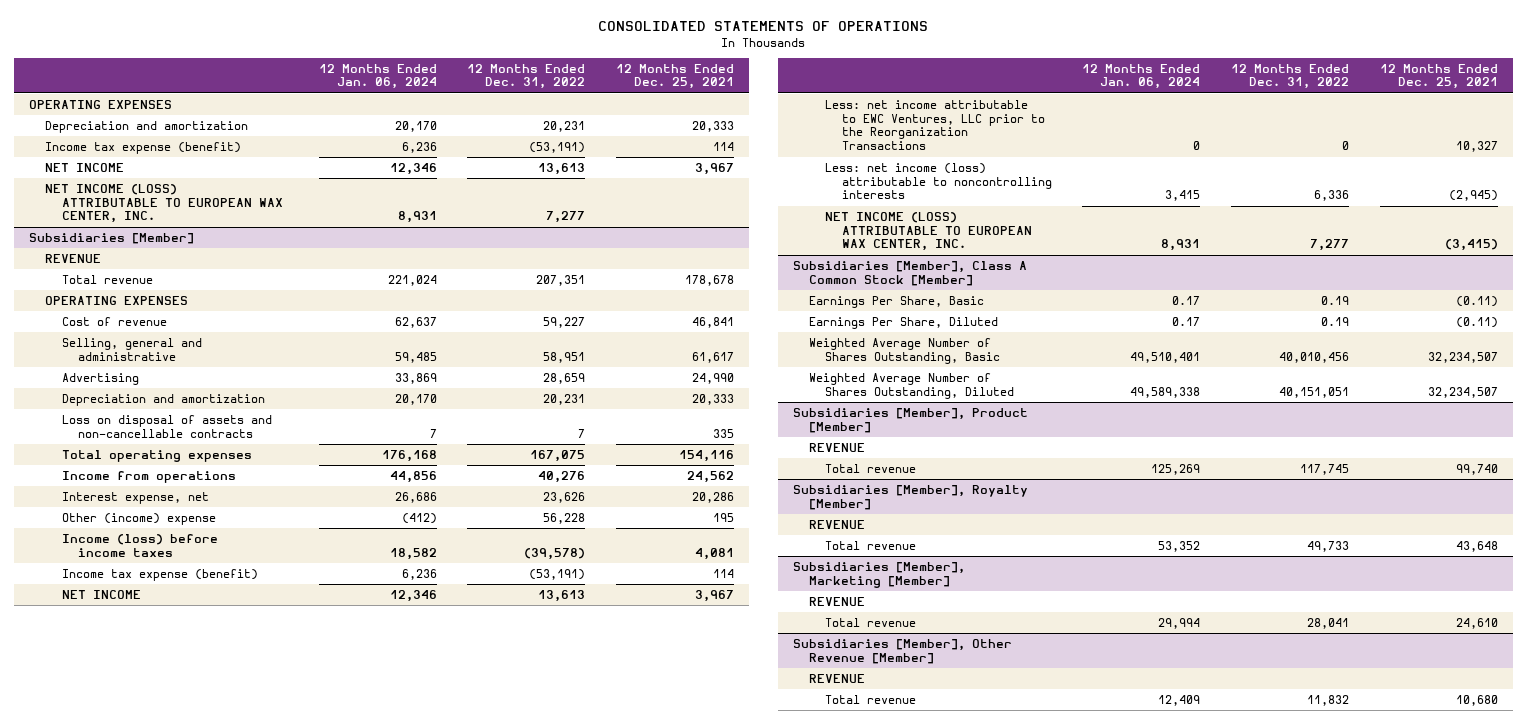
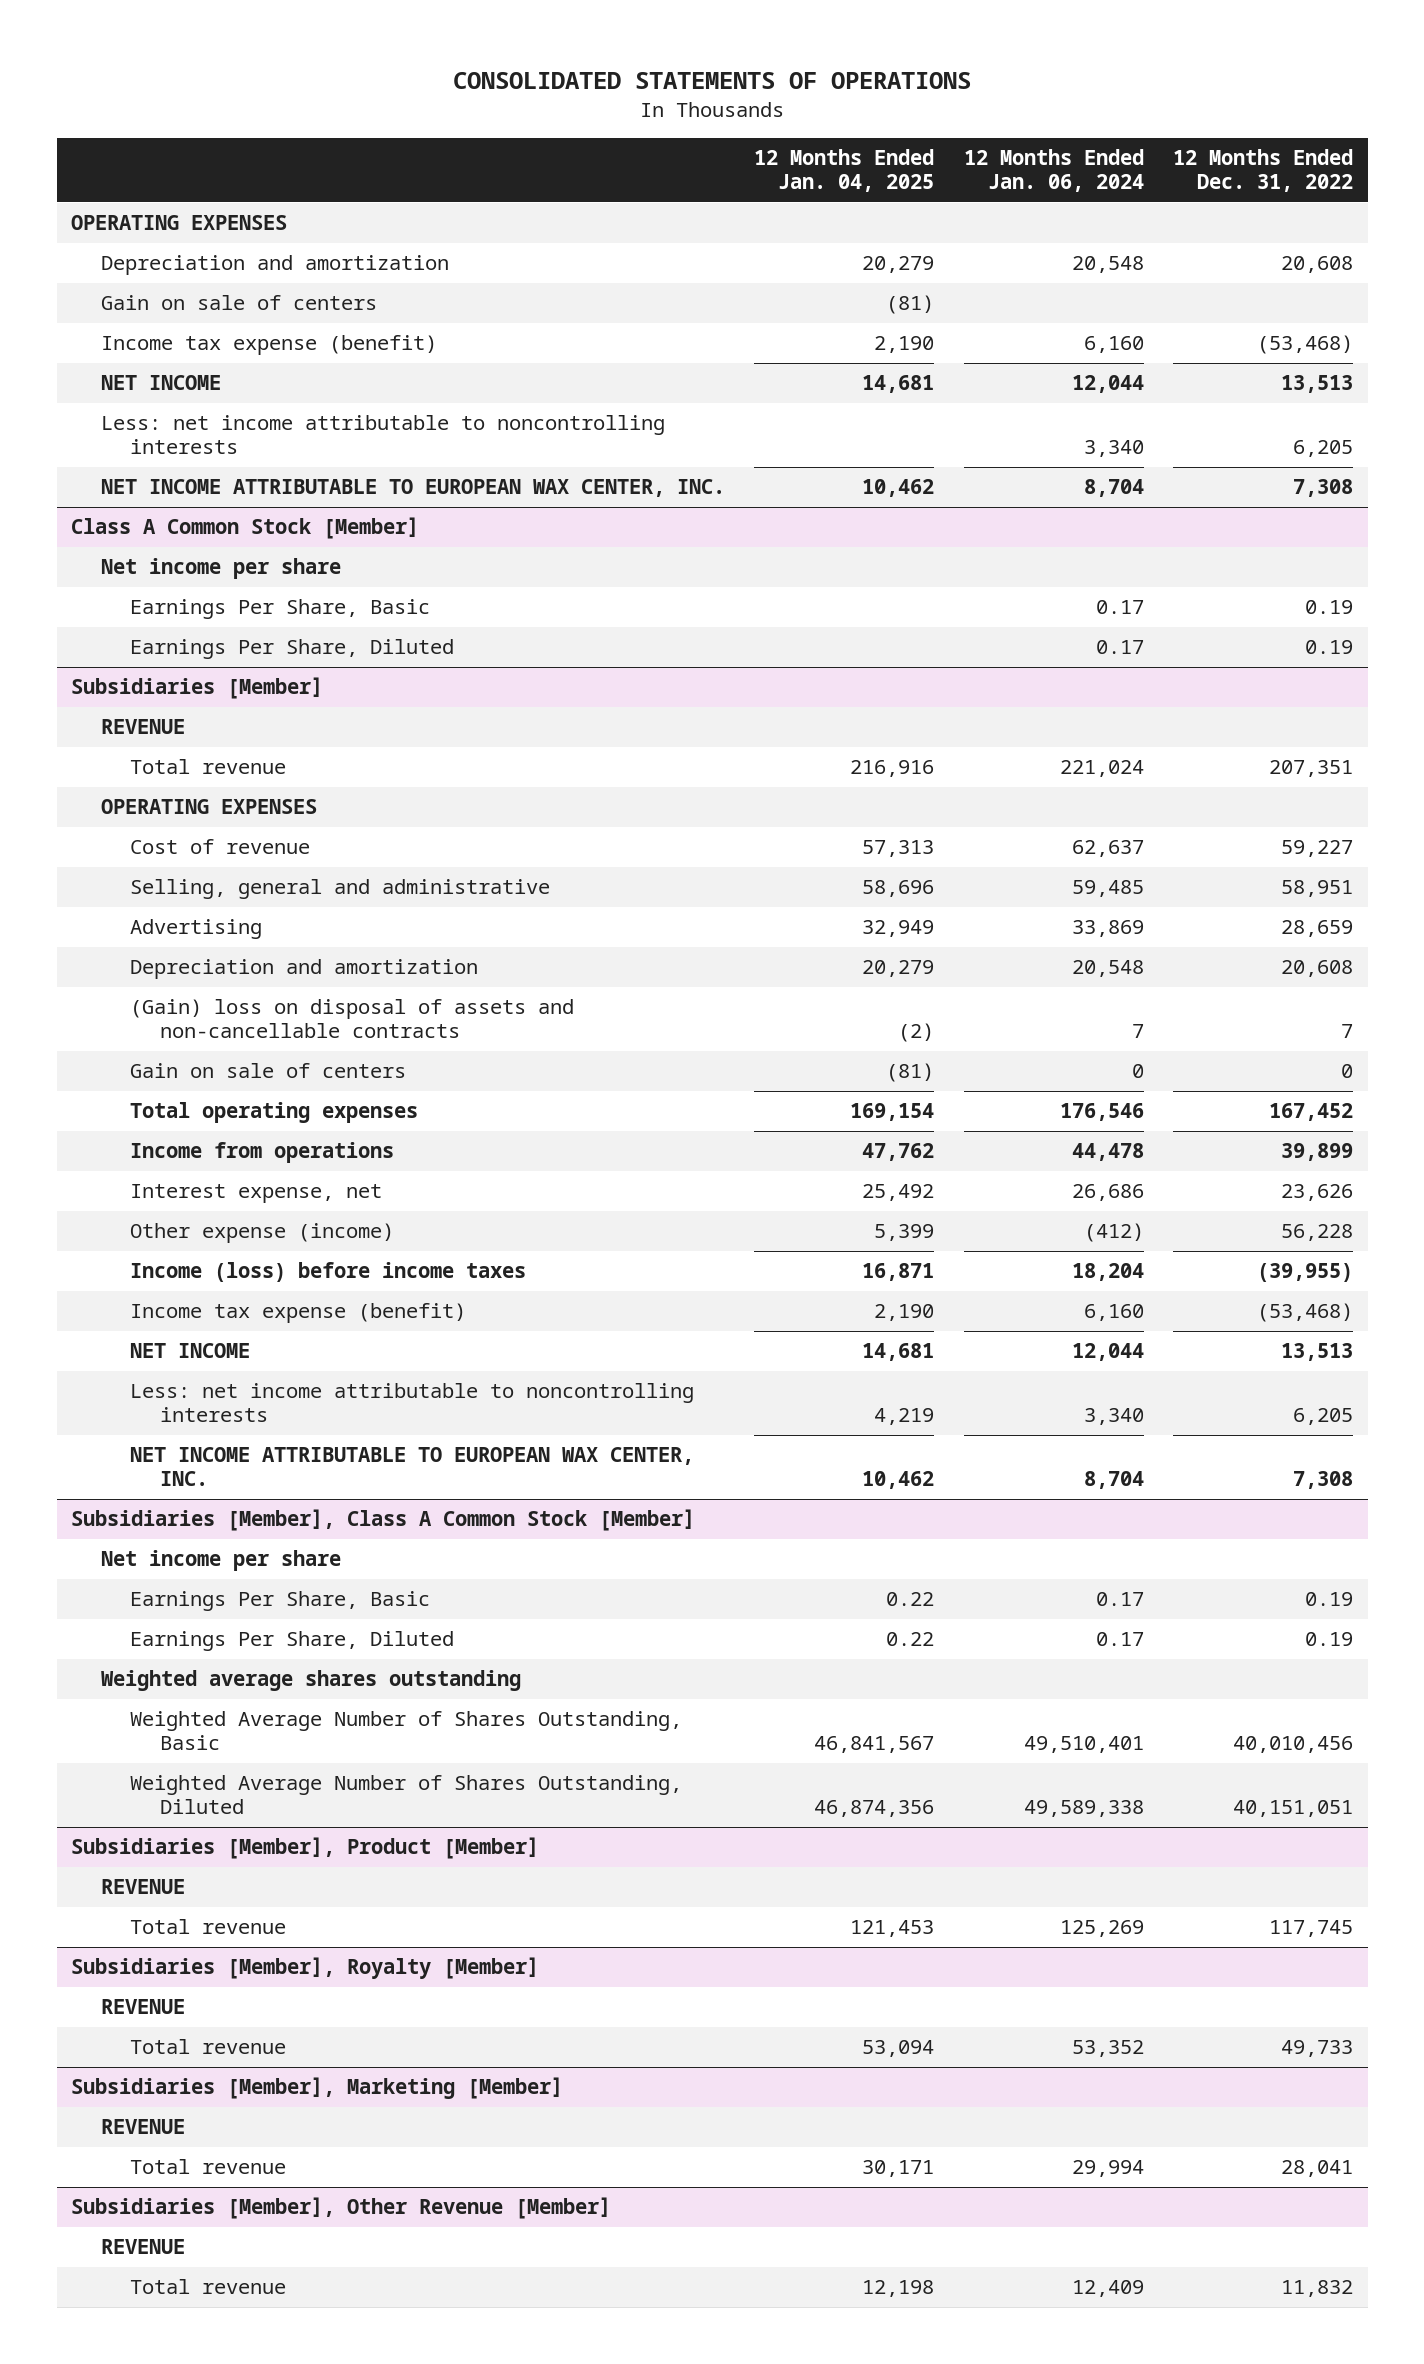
- | 12 Months Ended Jan. 06, 2024 | 12 Months Ended Dec. 31, 2022 | 12 Months Ended Dec. 25, 2021
+ | 12 Months Ended Jan. 04, 2025 | 12 Months Ended Jan. 06, 2024 | 12 Months Ended Dec. 31, 2022
- Depreciation and amortization | 20,170 | 20,231 | 20,333
- Income tax expense (benefit) | 6,236 | (53,191) | 114
- NET INCOME | 12,346 | 13,613 | 3,967
- NET INCOME (LOSS) ATTRIBUTABLE TO EUROPEAN WAX CENTER, INC. | 8,931 | 7,277 |
+ Depreciation and amortization | 20,279 | 20,548 | 20,608
+ Gain on sale of centers | (81) | |
+ Income tax expense (benefit) | 2,190 | 6,160 | (53,468)
+ NET INCOME | 14,681 | 12,044 | 13,513
+ Less: net income attributable to noncontrolling interests | | 3,340 | 6,205
+ NET INCOME ATTRIBUTABLE TO EUROPEAN WAX CENTER, INC. | 10,462 | 8,704 | 7,308
+ Class A Common Stock [Member]
+ Net income per share
+ Earnings Per Share, Basic | | 0.17 | 0.19
+ Earnings Per Share, Diluted | | 0.17 | 0.19
@ Subsidiaries [Member]
- Depreciation and amortization | 20,170 | 20,231 | 20,333
- Loss on disposal of assets and non-cancellable contracts | 7 | 7 | 335
- Total operating expenses | 176,168 | 167,075 | 154,116
- Income from operations | 44,856 | 40,276 | 24,562
+ Depreciation and amortization | 20,279 | 20,548 | 20,608
+ (Gain) loss on disposal of assets and non-cancellable contracts | (2) | 7 | 7
+ Gain on sale of centers | (81) | 0 | 0
+ Total operating expenses | 169,154 | 176,546 | 167,452
+ Income from operations | 47,762 | 44,478 | 39,899
- Other (income) expense | (412) | 56,228 | 195
- Income (loss) before income taxes | 18,582 | (39,578) | 4,081
- Income tax expense (benefit) | 6,236 | (53,191) | 114
- NET INCOME | 12,346 | 13,613 | 3,967
- Less: net income attributable to EWC Ventures, LLC prior to the Reorganization Transactions | 0 | 0 | 10,327
- Less: net income (loss) attributable to noncontrolling interests | 3,415 | 6,336 | (2,945)
- NET INCOME (LOSS) ATTRIBUTABLE TO EUROPEAN WAX CENTER, INC. | 8,931 | 7,277 | (3,415)
+ Other expense (income) | 5,399 | (412) | 56,228
+ Income (loss) before income taxes | 16,871 | 18,204 | (39,955)
+ Income tax expense (benefit) | 2,190 | 6,160 | (53,468)
+ NET INCOME | 14,681 | 12,044 | 13,513
+ Less: net income attributable to noncontrolling interests | 4,219 | 3,340 | 6,205
+ NET INCOME ATTRIBUTABLE TO EUROPEAN WAX CENTER, INC. | 10,462 | 8,704 | 7,308
@ Subsidiaries [Member], Class A Common Stock [Member]
+ Net income per share
+ Weighted average shares outstanding

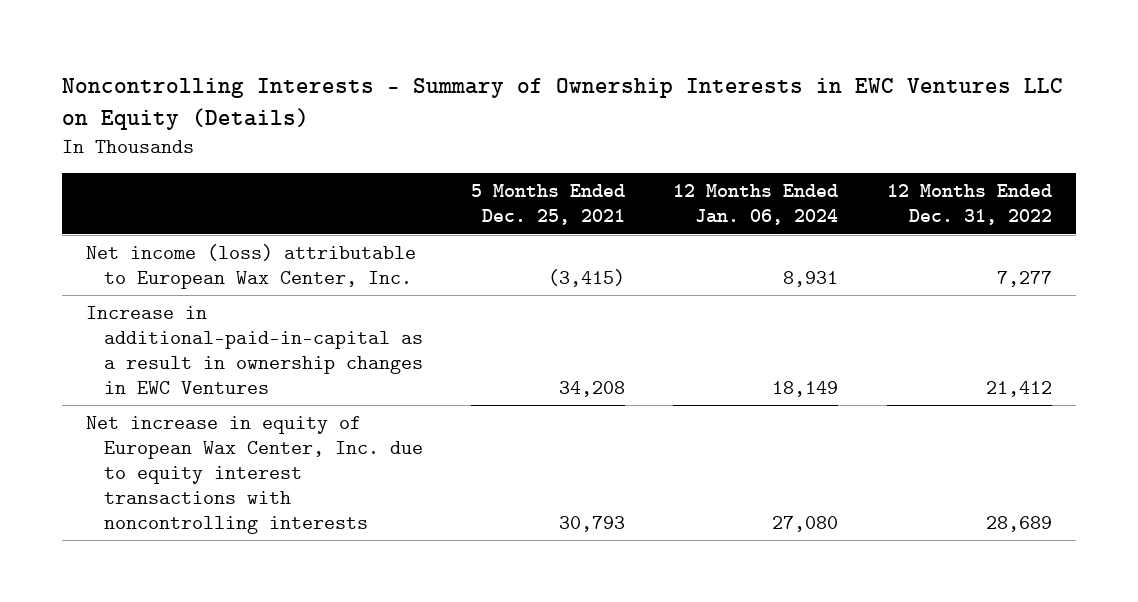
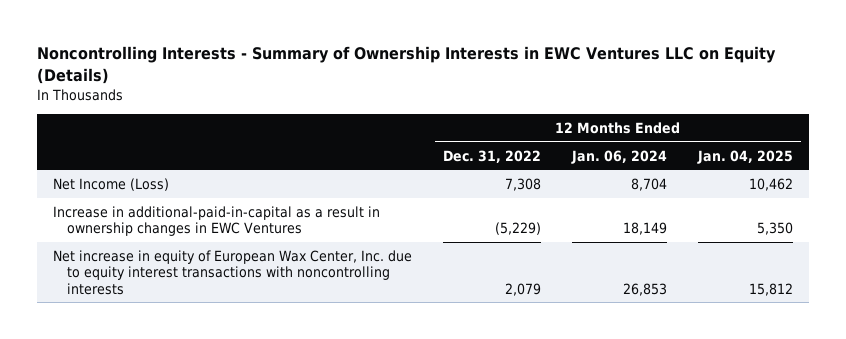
- | 5 Months Ended Dec. 25, 2021 | 12 Months Ended Jan. 06, 2024 | 12 Months Ended Dec. 31, 2022
+ | 12 Months Ended Dec. 31, 2022 | 12 Months Ended Jan. 06, 2024 | 12 Months Ended Jan. 04, 2025
- Net income (loss) attributable to European Wax Center, Inc. | (3,415) | 8,931 | 7,277
- Increase in additional-paid-in-capital as a result in ownership changes in EWC Ventures | 34,208 | 18,149 | 21,412
- Net increase in equity of European Wax Center, Inc. due to equity interest transactions with noncontrolling interests | 30,793 | 27,080 | 28,689
+ Net Income (Loss) | 7,308 | 8,704 | 10,462
+ Increase in additional-paid-in-capital as a result in ownership changes in EWC Ventures | (5,229) | 18,149 | 5,350
+ Net increase in equity of European Wax Center, Inc. due to equity interest transactions with noncontrolling interests | 2,079 | 26,853 | 15,812

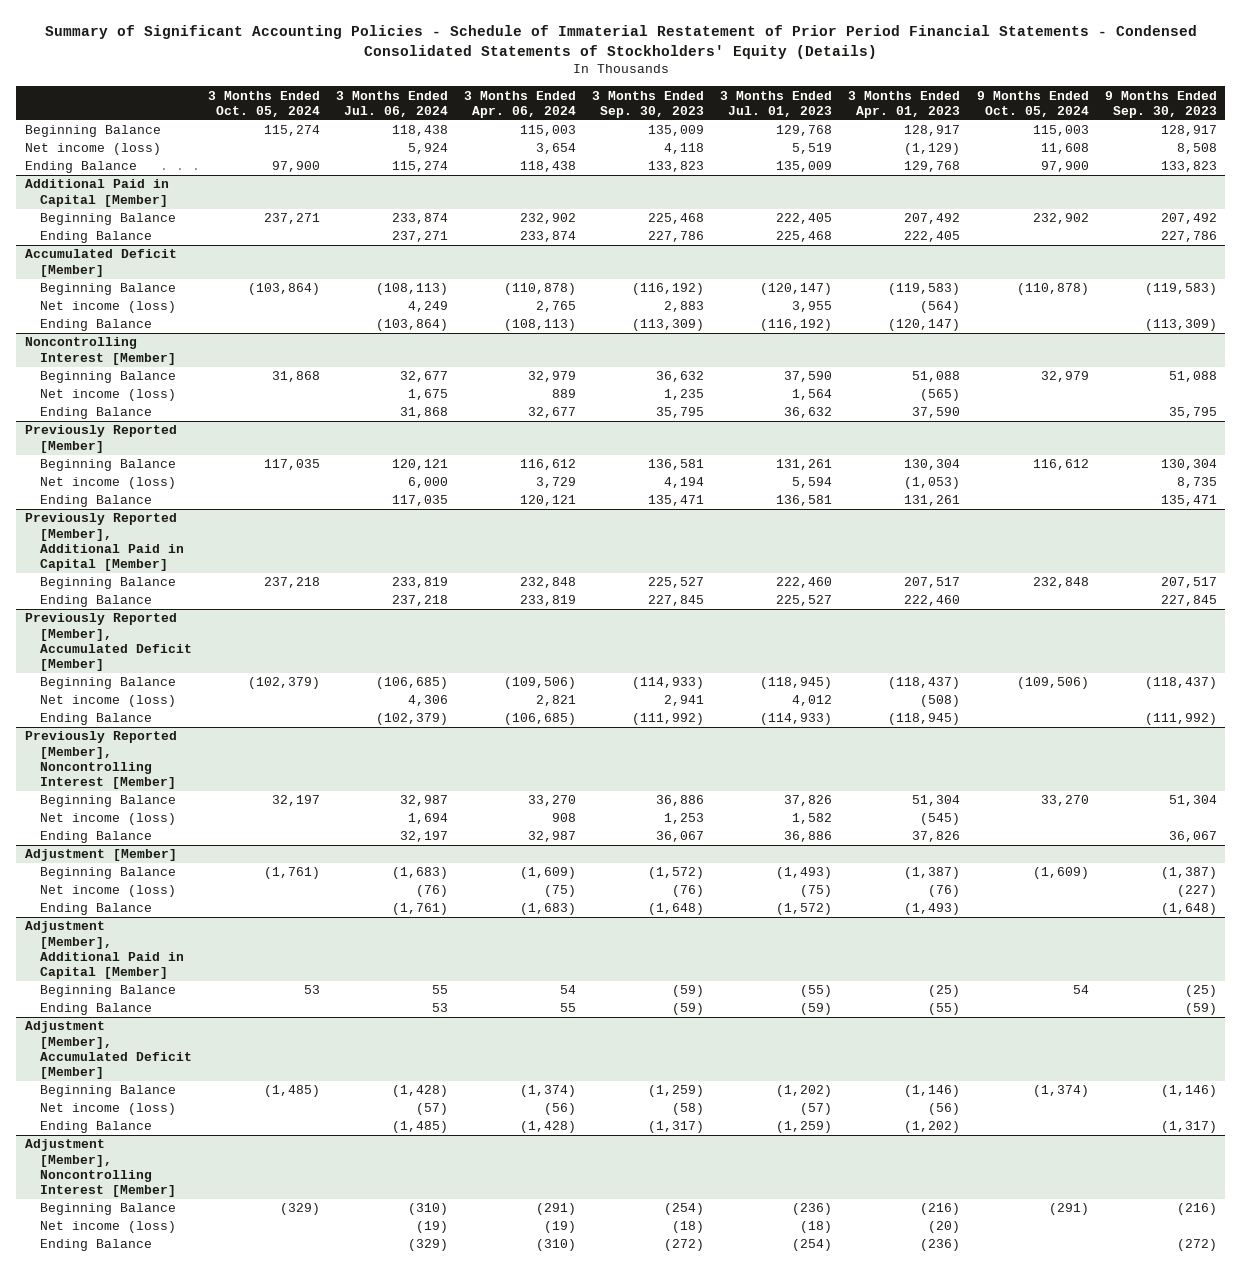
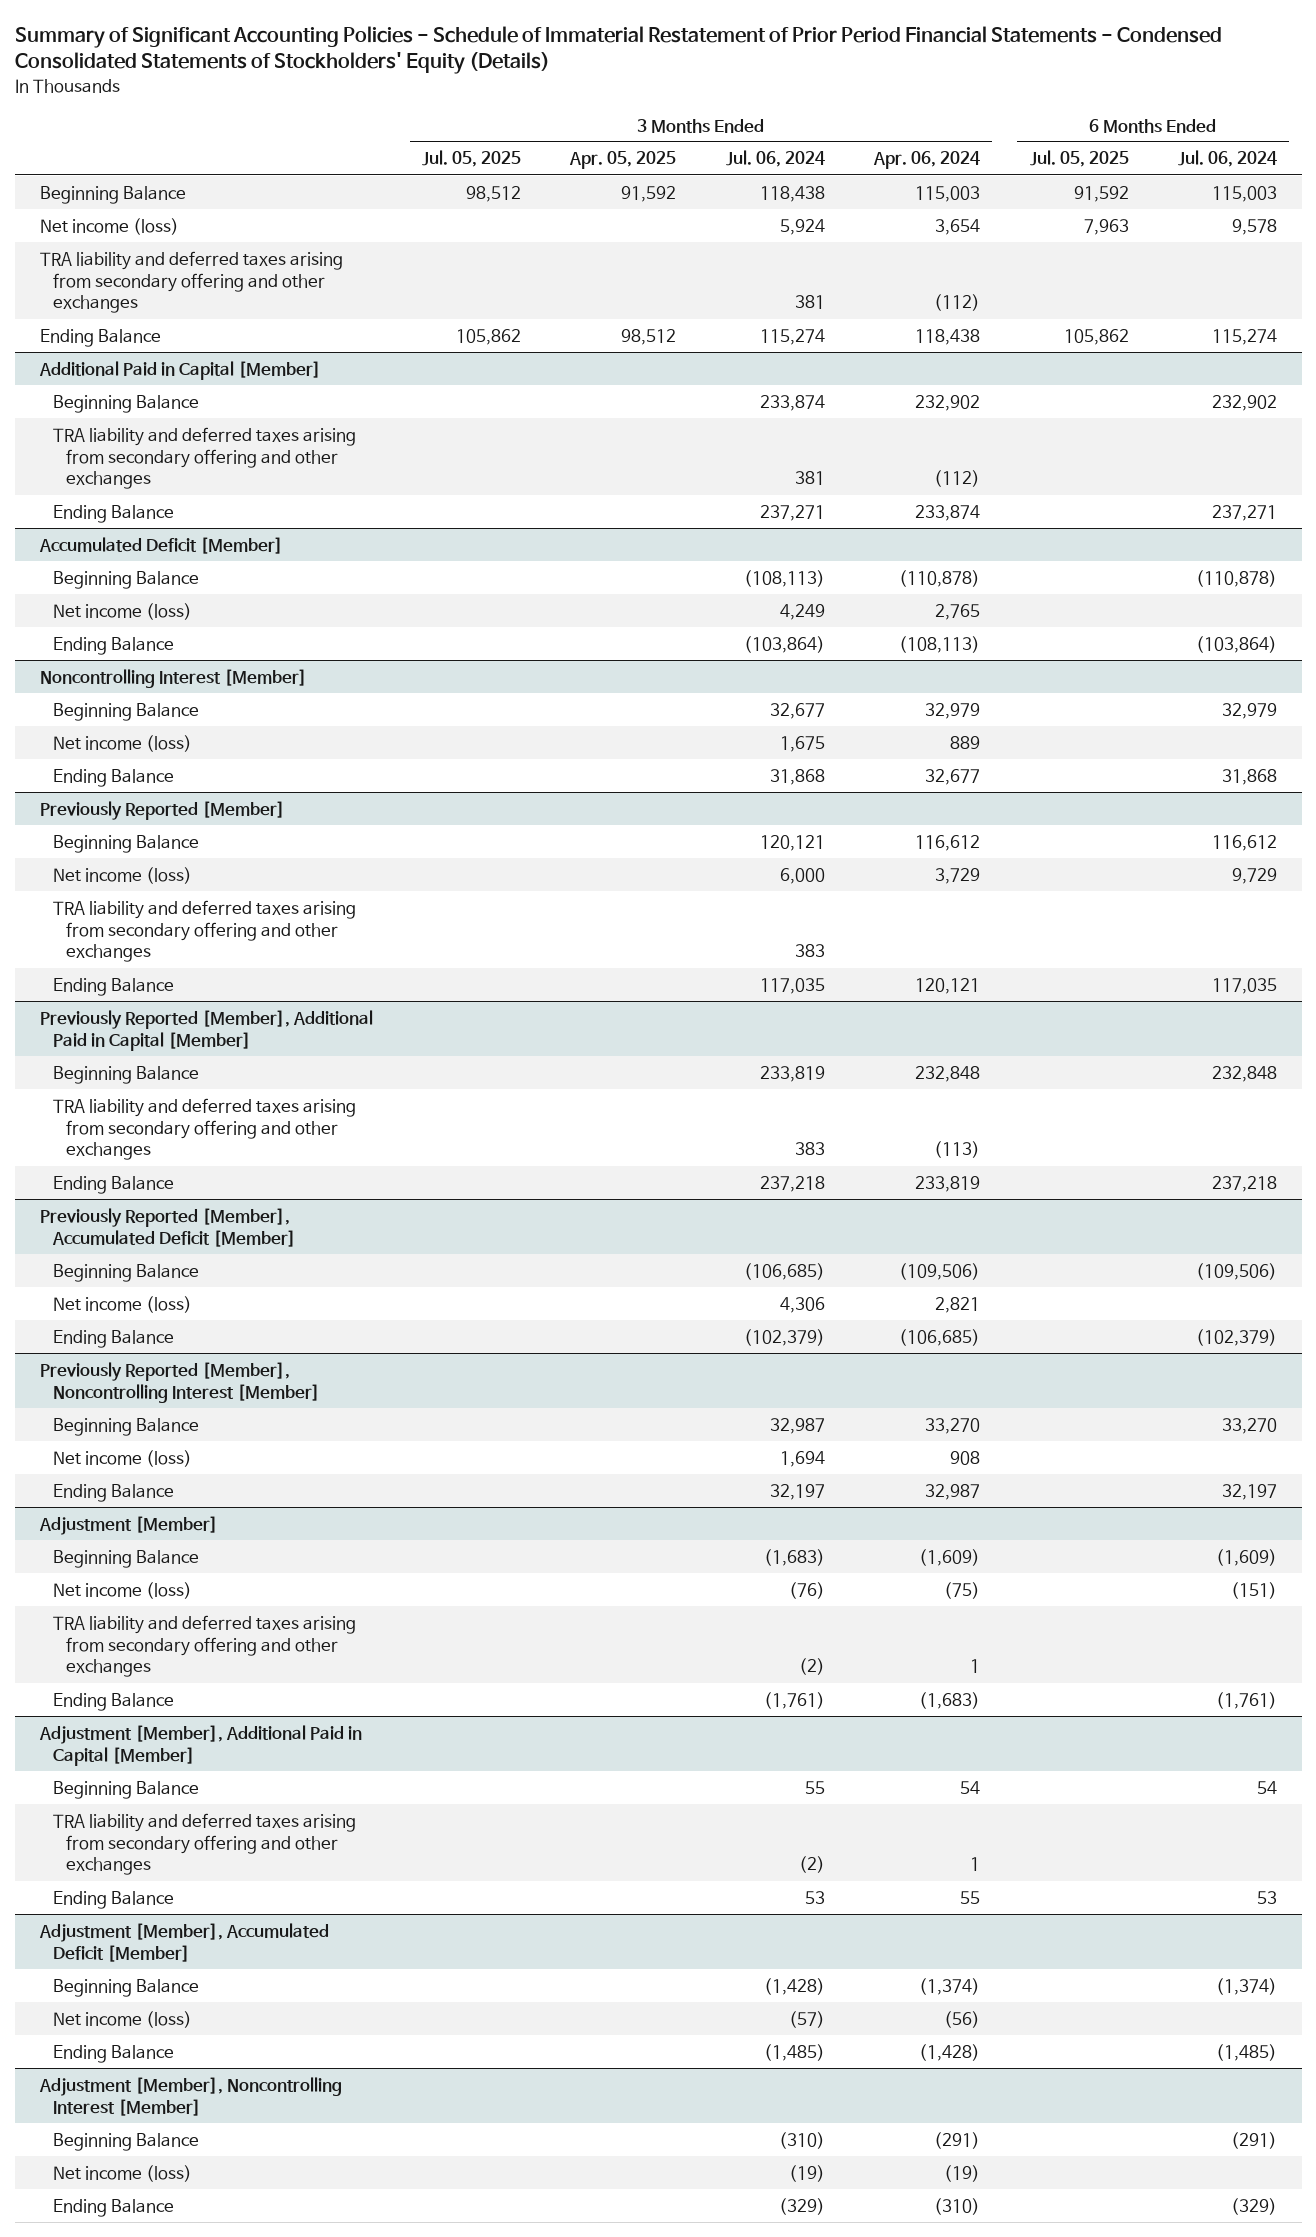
- | 3 Months Ended Oct. 05, 2024 | 3 Months Ended Jul. 06, 2024 | 3 Months Ended Apr. 06, 2024 | 3 Months Ended Sep. 30, 2023 | 3 Months Ended Jul. 01, 2023 | 3 Months Ended Apr. 01, 2023 | 9 Months Ended Oct. 05, 2024 | 9 Months Ended Sep. 30, 2023
+ | 3 Months Ended Jul. 05, 2025 | 3 Months Ended Apr. 05, 2025 | 3 Months Ended Jul. 06, 2024 | 3 Months Ended Apr. 06, 2024 | 6 Months Ended Jul. 05, 2025 | 6 Months Ended Jul. 06, 2024
+ TRA liability and deferred taxes arising from secondary offering and other exchanges | | | 381 | (112) | |
@ Additional Paid in Capital [Member]
+ TRA liability and deferred taxes arising from secondary offering and other exchanges | | | 381 | (112) | |
@ Previously Reported [Member]
+ TRA liability and deferred taxes arising from secondary offering and other exchanges | | | 383 | | |
@ Previously Reported [Member], Additional Paid in Capital [Member]
+ TRA liability and deferred taxes arising from secondary offering and other exchanges | | | 383 | (113) | |
@ Adjustment [Member]
+ TRA liability and deferred taxes arising from secondary offering and other exchanges | | | (2) | 1 | |
@ Adjustment [Member], Additional Paid in Capital [Member]
+ TRA liability and deferred taxes arising from secondary offering and other exchanges | | | (2) | 1 | |

